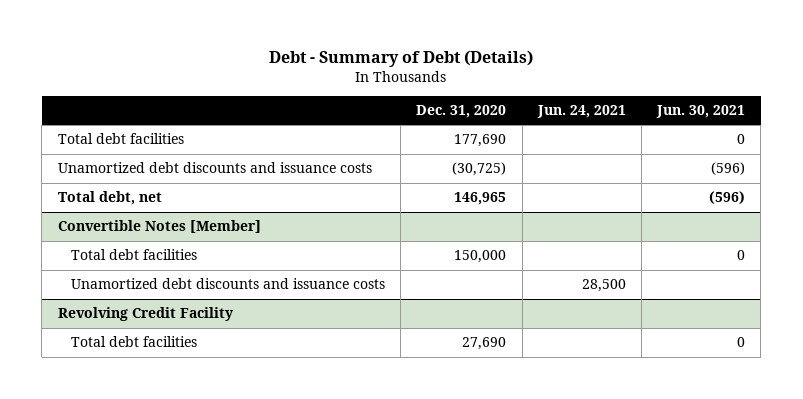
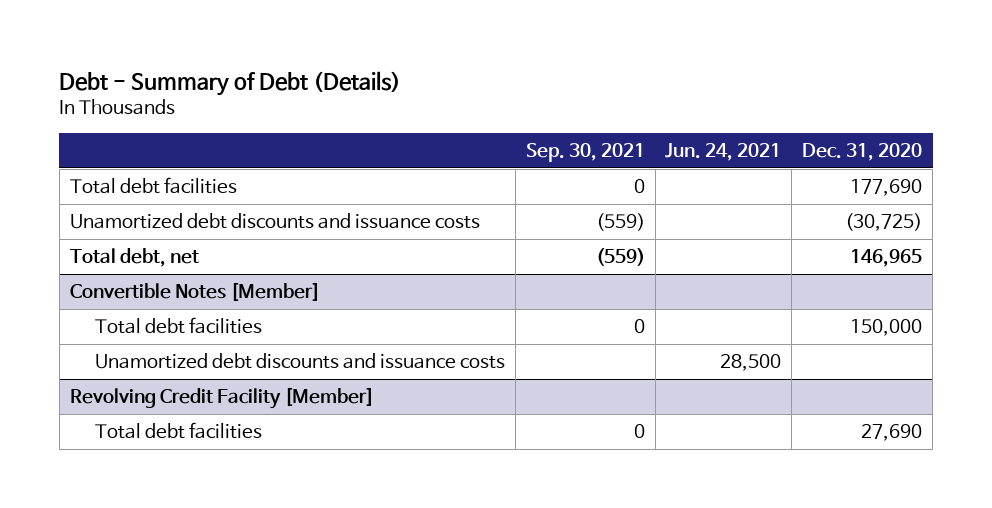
- | Dec. 31, 2020 | Jun. 24, 2021 | Jun. 30, 2021
+ | Sep. 30, 2021 | Jun. 24, 2021 | Dec. 31, 2020
- Revolving Credit Facility
+ Revolving Credit Facility [Member]

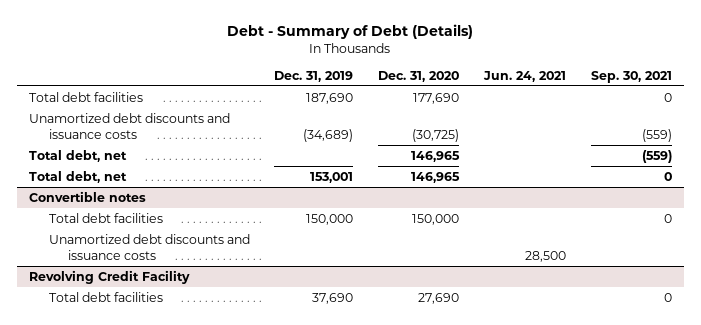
- | Sep. 30, 2021 | Jun. 24, 2021 | Dec. 31, 2020
+ | Dec. 31, 2019 | Dec. 31, 2020 | Jun. 24, 2021 | Sep. 30, 2021
- Convertible Notes [Member]
+ Total debt, net | 153,001 | 146,965 | | 0
+ Convertible notes
- Revolving Credit Facility [Member]
+ Revolving Credit Facility

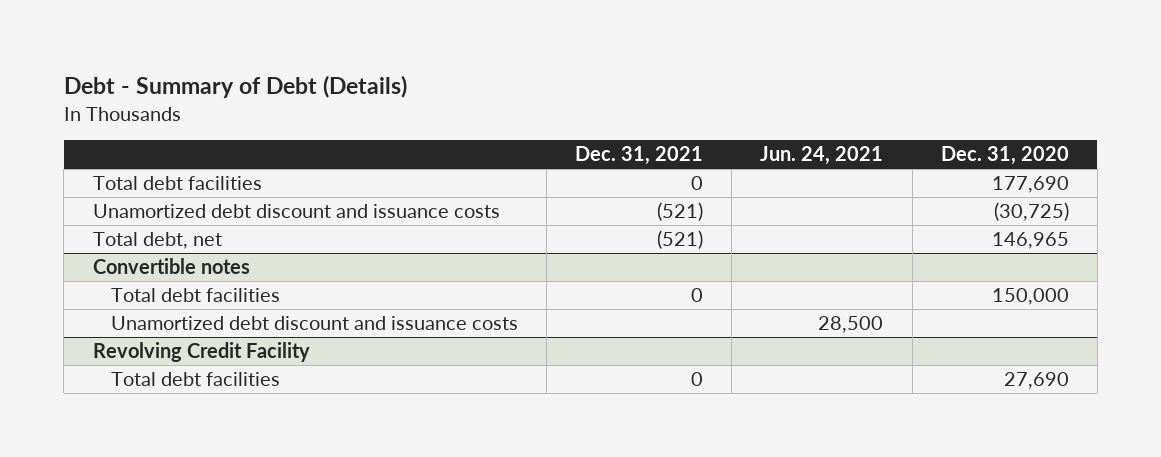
- | Dec. 31, 2019 | Dec. 31, 2020 | Jun. 24, 2021 | Sep. 30, 2021
+ | Dec. 31, 2021 | Jun. 24, 2021 | Dec. 31, 2020
- Unamortized debt discounts and issuance costs | (34,689) | (30,725) | | (559)
- Total debt, net | | 146,965 | | (559)
+ Unamortized debt discount and issuance costs | (521) | | (30,725)
@ Convertible notes
- Unamortized debt discounts and issuance costs | | | 28,500 |
+ Unamortized debt discount and issuance costs | | 28,500 |

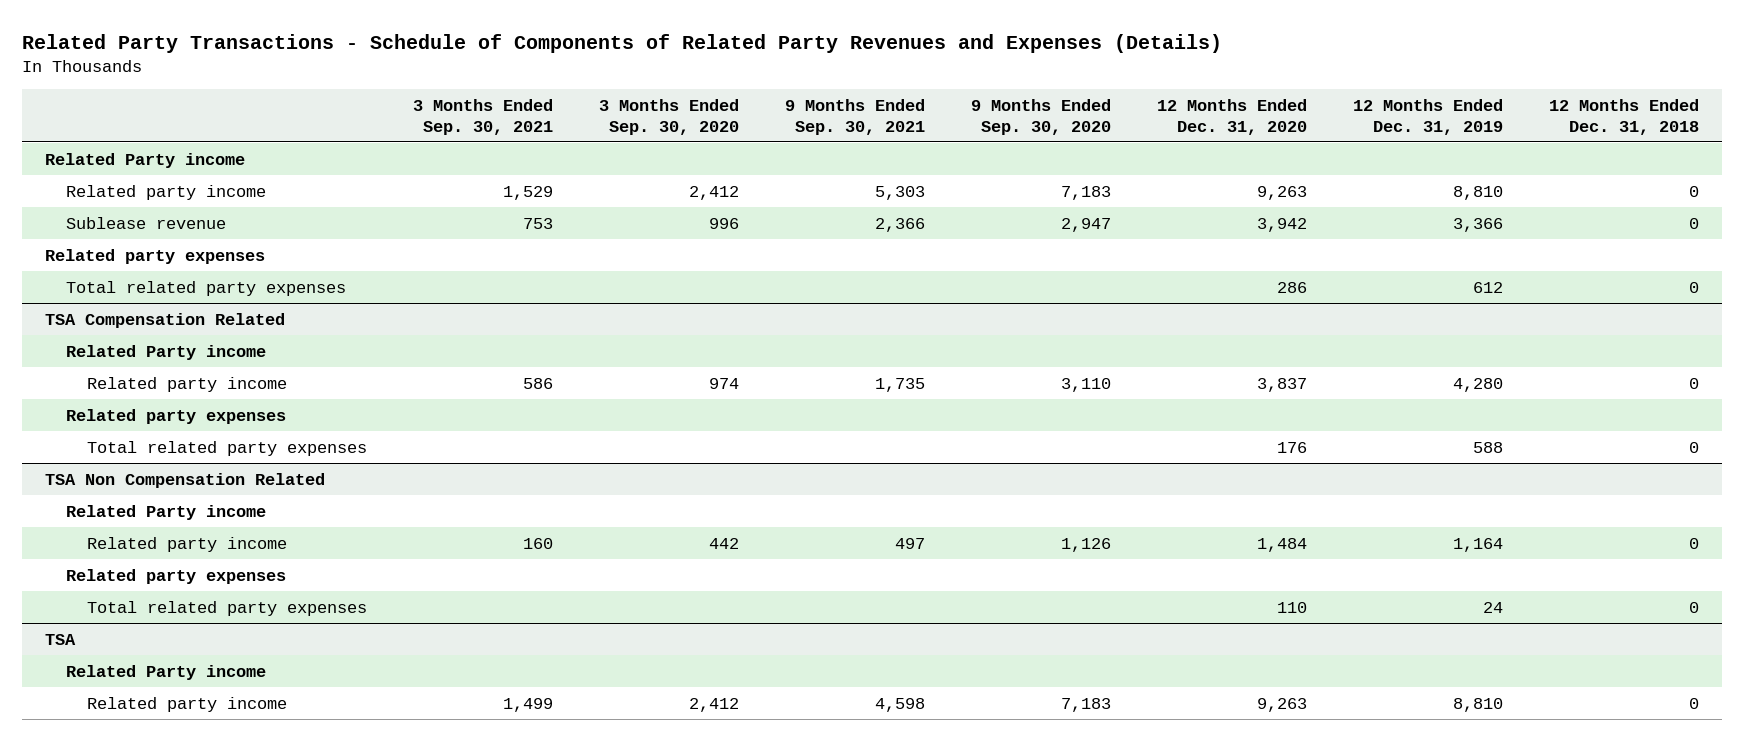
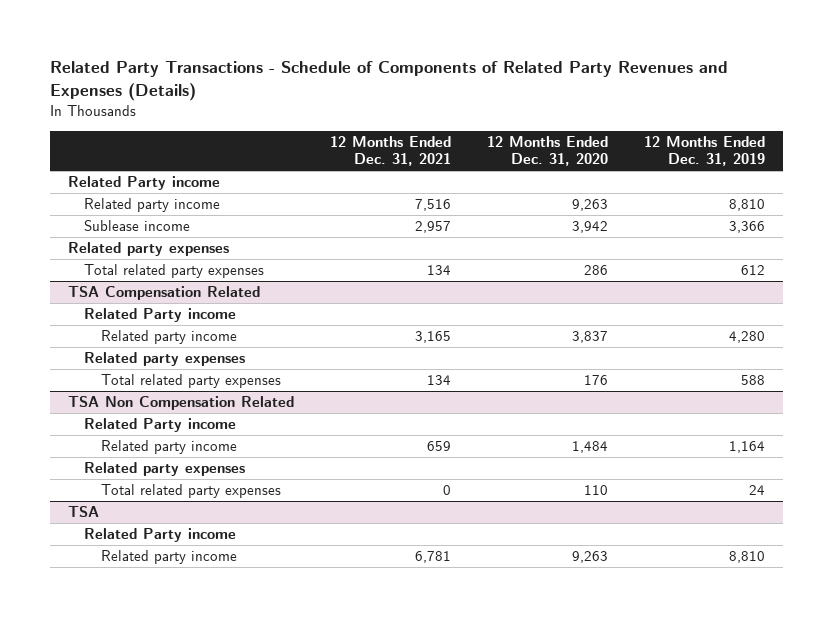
- | 3 Months Ended Sep. 30, 2021 | 3 Months Ended Sep. 30, 2020 | 9 Months Ended Sep. 30, 2021 | 9 Months Ended Sep. 30, 2020 | 12 Months Ended Dec. 31, 2020 | 12 Months Ended Dec. 31, 2019 | 12 Months Ended Dec. 31, 2018
+ | 12 Months Ended Dec. 31, 2021 | 12 Months Ended Dec. 31, 2020 | 12 Months Ended Dec. 31, 2019
- Sublease revenue | 753 | 996 | 2,366 | 2,947 | 3,942 | 3,366 | 0
+ Sublease income | 2,957 | 3,942 | 3,366

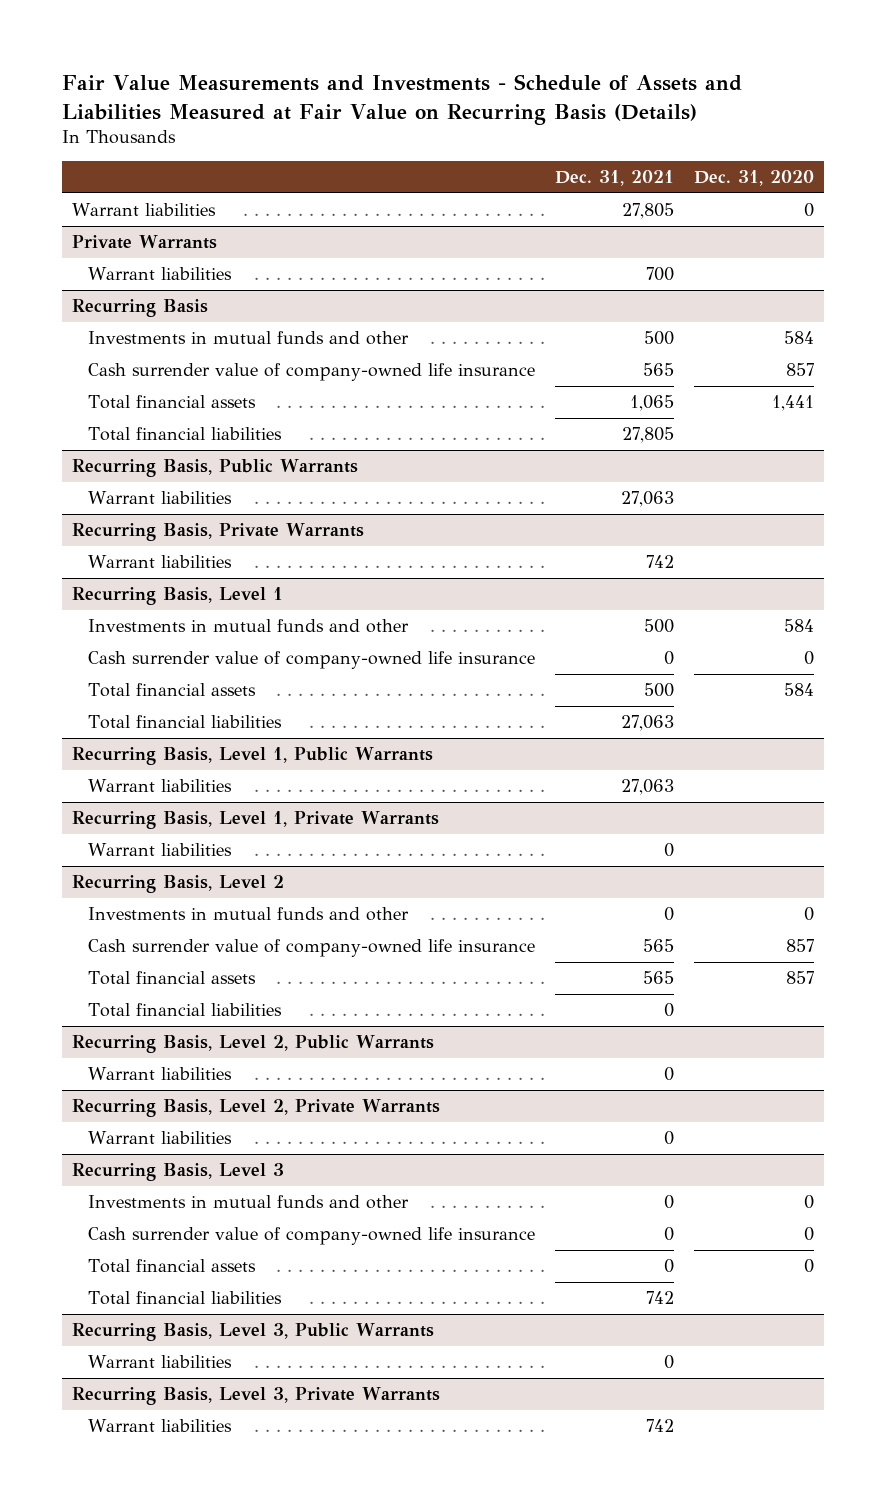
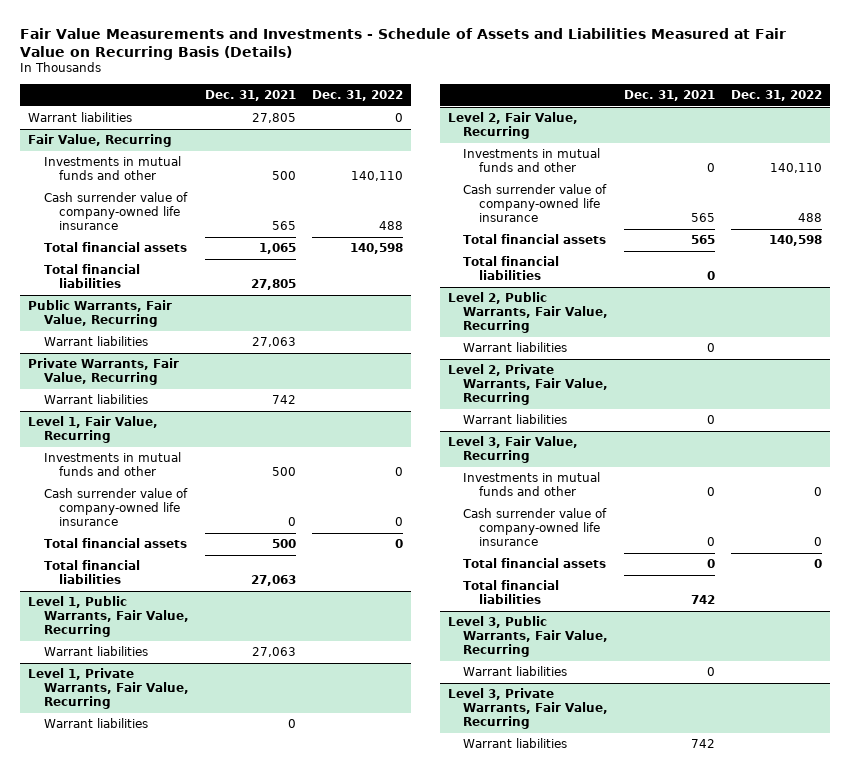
- | Dec. 31, 2021 | Dec. 31, 2020
+ | Dec. 31, 2021 | Dec. 31, 2022
- Private Warrants
- Warrant liabilities | 700 |
- Recurring Basis
+ Fair Value, Recurring
- Recurring Basis, Public Warrants
+ Public Warrants, Fair Value, Recurring
- Recurring Basis, Private Warrants
+ Private Warrants, Fair Value, Recurring
- Recurring Basis, Level 1
+ Level 1, Fair Value, Recurring
- Recurring Basis, Level 1, Public Warrants
+ Level 1, Public Warrants, Fair Value, Recurring
- Recurring Basis, Level 1, Private Warrants
+ Level 1, Private Warrants, Fair Value, Recurring
- Recurring Basis, Level 2
+ Level 2, Fair Value, Recurring
- Recurring Basis, Level 2, Public Warrants
+ Level 2, Public Warrants, Fair Value, Recurring
- Recurring Basis, Level 2, Private Warrants
+ Level 2, Private Warrants, Fair Value, Recurring
- Recurring Basis, Level 3
+ Level 3, Fair Value, Recurring
- Recurring Basis, Level 3, Public Warrants
+ Level 3, Public Warrants, Fair Value, Recurring
- Recurring Basis, Level 3, Private Warrants
+ Level 3, Private Warrants, Fair Value, Recurring

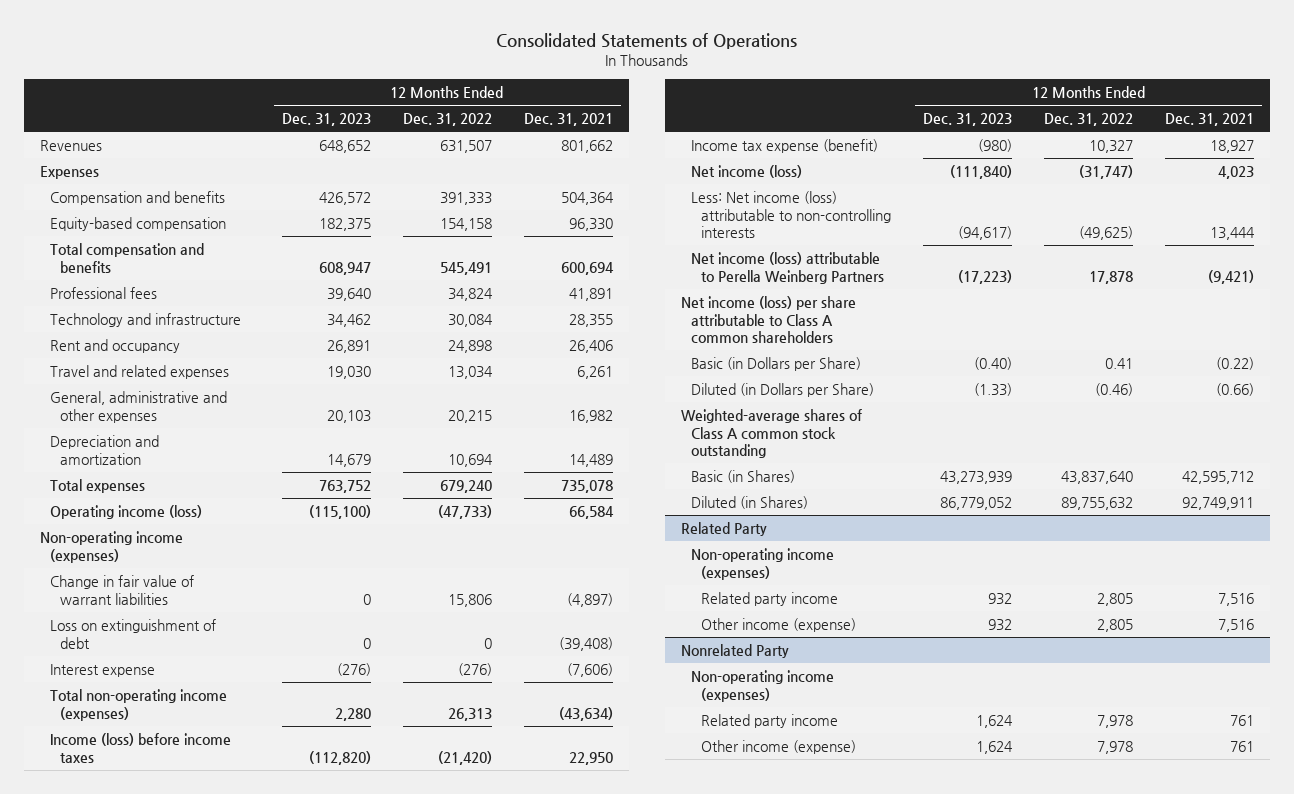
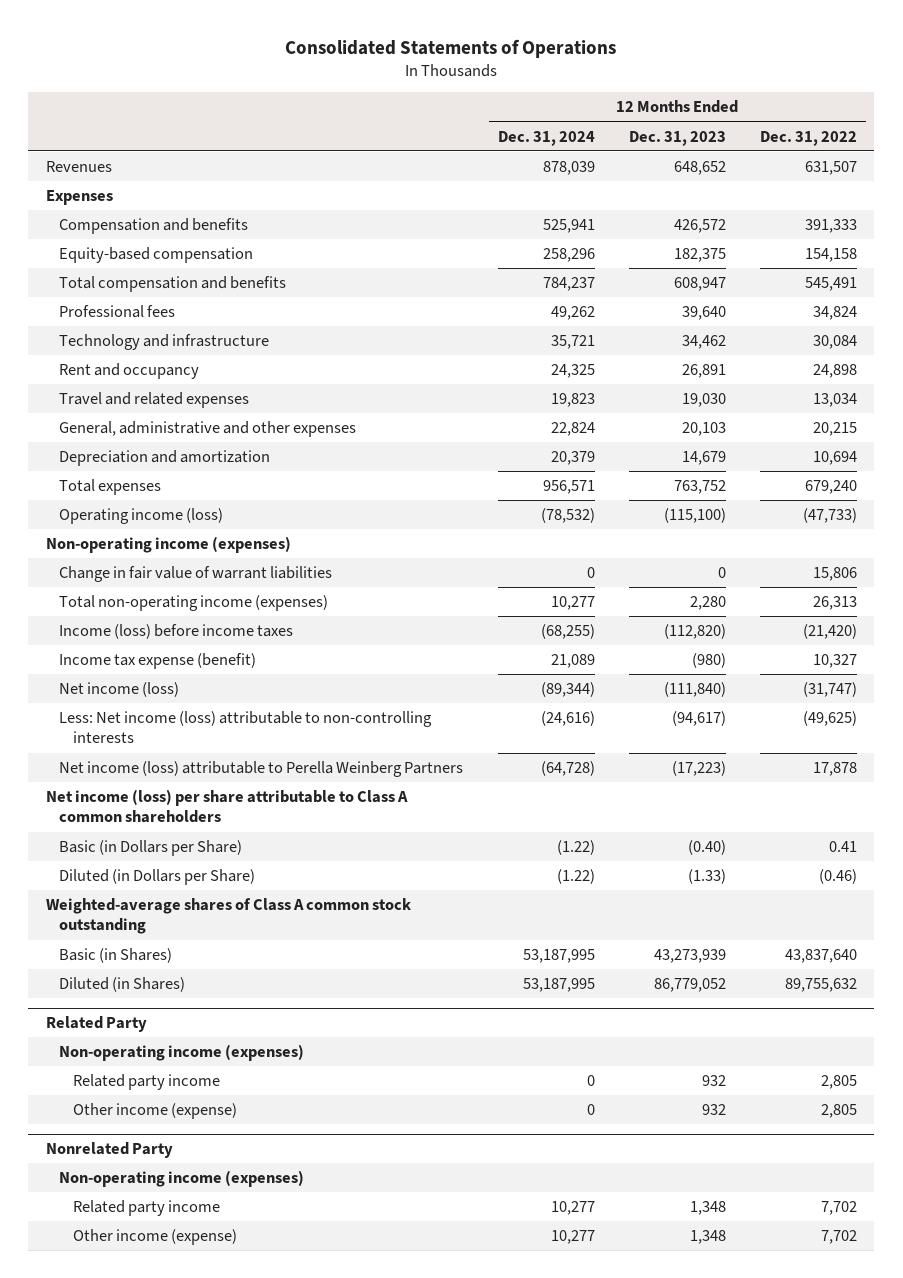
- | 12 Months Ended Dec. 31, 2023 | 12 Months Ended Dec. 31, 2022 | 12 Months Ended Dec. 31, 2021
+ | 12 Months Ended Dec. 31, 2024 | 12 Months Ended Dec. 31, 2023 | 12 Months Ended Dec. 31, 2022
- Loss on extinguishment of debt | 0 | 0 | (39,408)
- Interest expense | (276) | (276) | (7,606)
@ Nonrelated Party
- Related party income | 1,624 | 7,978 | 761
- Other income (expense) | 1,624 | 7,978 | 761
+ Related party income | 10,277 | 1,348 | 7,702
+ Other income (expense) | 10,277 | 1,348 | 7,702

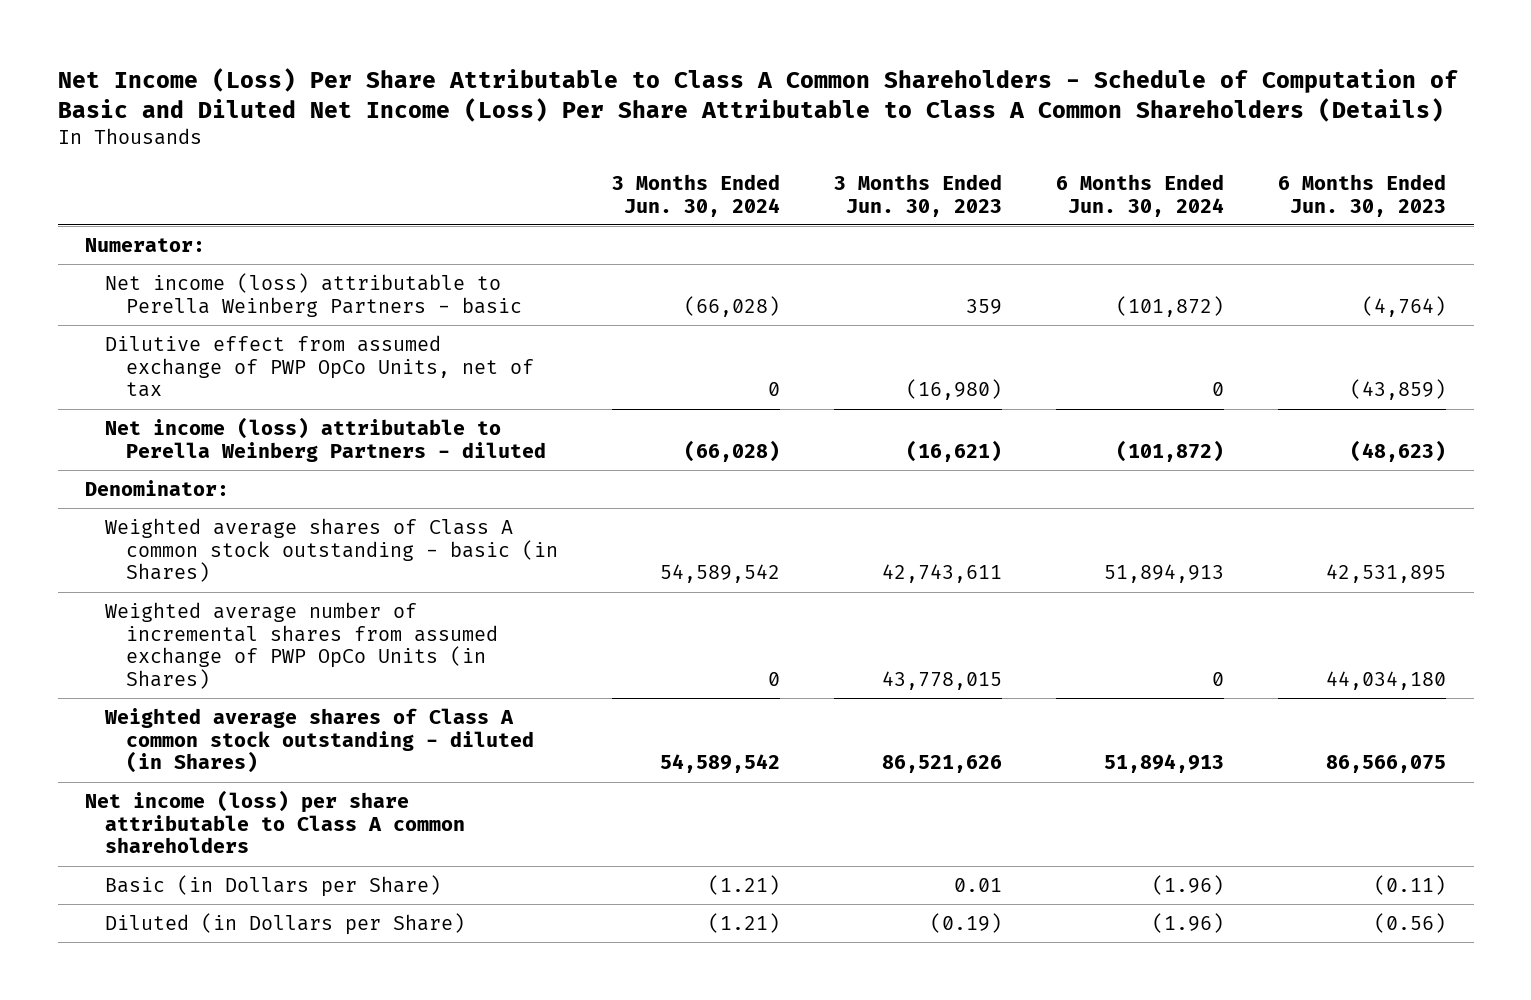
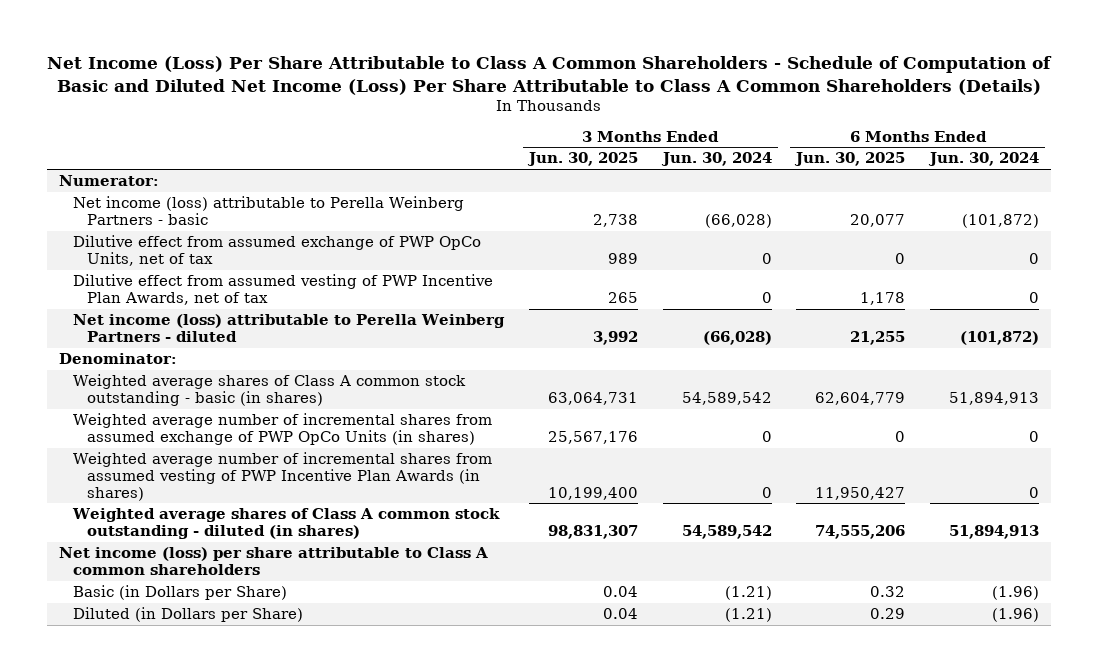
- | 3 Months Ended Jun. 30, 2024 | 3 Months Ended Jun. 30, 2023 | 6 Months Ended Jun. 30, 2024 | 6 Months Ended Jun. 30, 2023
+ | 3 Months Ended Jun. 30, 2025 | 3 Months Ended Jun. 30, 2024 | 6 Months Ended Jun. 30, 2025 | 6 Months Ended Jun. 30, 2024
+ Dilutive effect from assumed vesting of PWP Incentive Plan Awards, net of tax | 265 | 0 | 1,178 | 0
- Weighted average shares of Class A common stock outstanding - basic (in Shares) | 54,589,542 | 42,743,611 | 51,894,913 | 42,531,895
- Weighted average number of incremental shares from assumed exchange of PWP OpCo Units (in Shares) | 0 | 43,778,015 | 0 | 44,034,180
- Weighted average shares of Class A common stock outstanding - diluted (in Shares) | 54,589,542 | 86,521,626 | 51,894,913 | 86,566,075
+ Weighted average shares of Class A common stock outstanding - basic (in shares) | 63,064,731 | 54,589,542 | 62,604,779 | 51,894,913
+ Weighted average number of incremental shares from assumed exchange of PWP OpCo Units (in shares) | 25,567,176 | 0 | 0 | 0
+ Weighted average number of incremental shares from assumed vesting of PWP Incentive Plan Awards (in shares) | 10,199,400 | 0 | 11,950,427 | 0
+ Weighted average shares of Class A common stock outstanding - diluted (in shares) | 98,831,307 | 54,589,542 | 74,555,206 | 51,894,913

